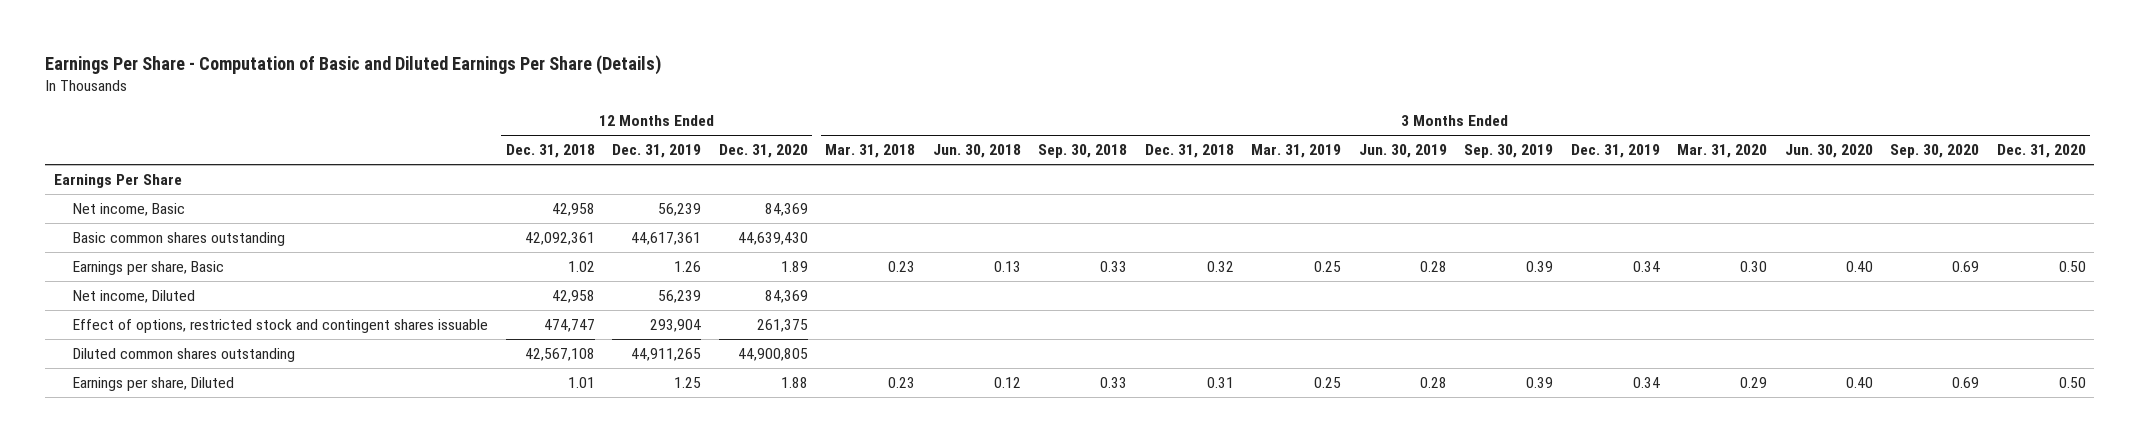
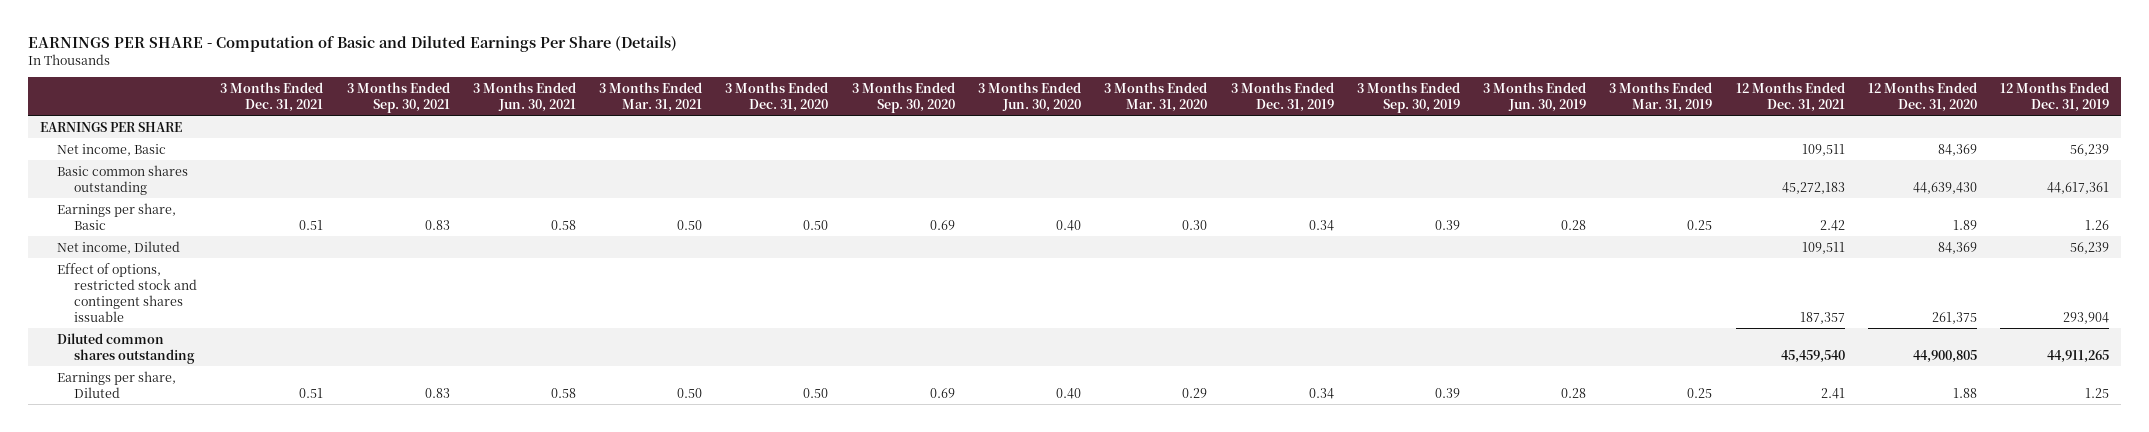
- Earnings Per Share - Computation of Basic and Diluted Earnings Per Share (Details)
+ EARNINGS PER SHARE - Computation of Basic and Diluted Earnings Per Share (Details)
- | 12 Months Ended Dec. 31, 2018 | 12 Months Ended Dec. 31, 2019 | 12 Months Ended Dec. 31, 2020 | 3 Months Ended Mar. 31, 2018 | 3 Months Ended Jun. 30, 2018 | 3 Months Ended Sep. 30, 2018 | 3 Months Ended Dec. 31, 2018 | 3 Months Ended Mar. 31, 2019 | 3 Months Ended Jun. 30, 2019 | 3 Months Ended Sep. 30, 2019 | 3 Months Ended Dec. 31, 2019 | 3 Months Ended Mar. 31, 2020 | 3 Months Ended Jun. 30, 2020 | 3 Months Ended Sep. 30, 2020 | 3 Months Ended Dec. 31, 2020
+ | 3 Months Ended Dec. 31, 2021 | 3 Months Ended Sep. 30, 2021 | 3 Months Ended Jun. 30, 2021 | 3 Months Ended Mar. 31, 2021 | 3 Months Ended Dec. 31, 2020 | 3 Months Ended Sep. 30, 2020 | 3 Months Ended Jun. 30, 2020 | 3 Months Ended Mar. 31, 2020 | 3 Months Ended Dec. 31, 2019 | 3 Months Ended Sep. 30, 2019 | 3 Months Ended Jun. 30, 2019 | 3 Months Ended Mar. 31, 2019 | 12 Months Ended Dec. 31, 2021 | 12 Months Ended Dec. 31, 2020 | 12 Months Ended Dec. 31, 2019
- Earnings Per Share
+ EARNINGS PER SHARE

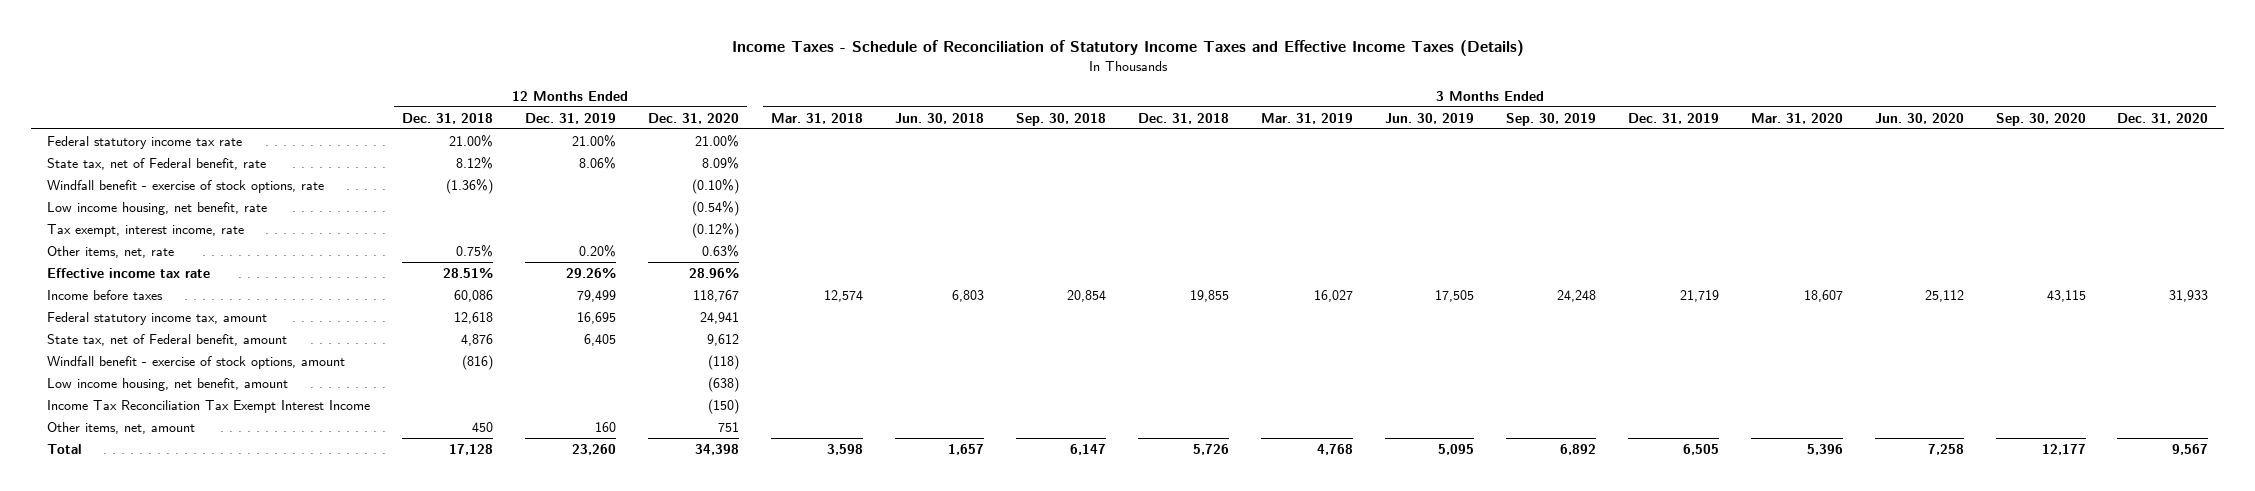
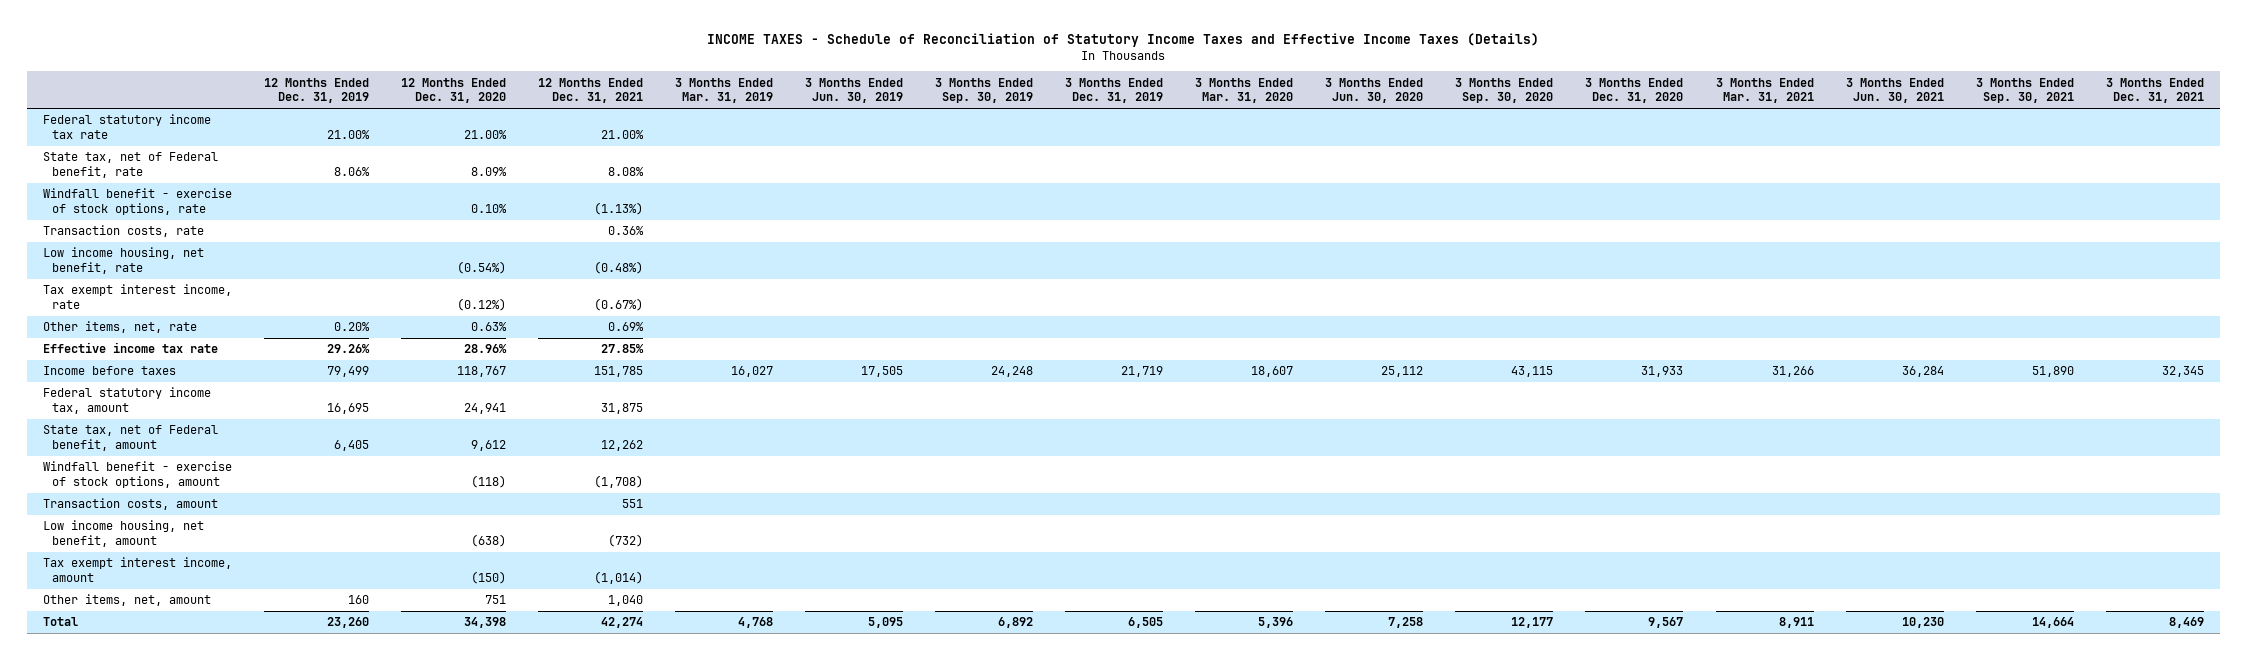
- Income Taxes - Schedule of Reconciliation of Statutory Income Taxes and Effective Income Taxes (Details)
+ INCOME TAXES - Schedule of Reconciliation of Statutory Income Taxes and Effective Income Taxes (Details)
- | 12 Months Ended Dec. 31, 2018 | 12 Months Ended Dec. 31, 2019 | 12 Months Ended Dec. 31, 2020 | 3 Months Ended Mar. 31, 2018 | 3 Months Ended Jun. 30, 2018 | 3 Months Ended Sep. 30, 2018 | 3 Months Ended Dec. 31, 2018 | 3 Months Ended Mar. 31, 2019 | 3 Months Ended Jun. 30, 2019 | 3 Months Ended Sep. 30, 2019 | 3 Months Ended Dec. 31, 2019 | 3 Months Ended Mar. 31, 2020 | 3 Months Ended Jun. 30, 2020 | 3 Months Ended Sep. 30, 2020 | 3 Months Ended Dec. 31, 2020
+ | 12 Months Ended Dec. 31, 2019 | 12 Months Ended Dec. 31, 2020 | 12 Months Ended Dec. 31, 2021 | 3 Months Ended Mar. 31, 2019 | 3 Months Ended Jun. 30, 2019 | 3 Months Ended Sep. 30, 2019 | 3 Months Ended Dec. 31, 2019 | 3 Months Ended Mar. 31, 2020 | 3 Months Ended Jun. 30, 2020 | 3 Months Ended Sep. 30, 2020 | 3 Months Ended Dec. 31, 2020 | 3 Months Ended Mar. 31, 2021 | 3 Months Ended Jun. 30, 2021 | 3 Months Ended Sep. 30, 2021 | 3 Months Ended Dec. 31, 2021
- Windfall benefit - exercise of stock options, rate | (1.36%) | | (0.10%) | | | | | | | | | | | |
+ Windfall benefit - exercise of stock options, rate | | 0.10% | (1.13%) | | | | | | | | | | | |
+ Transaction costs, rate | | | 0.36% | | | | | | | | | | | |
- Tax exempt, interest income, rate | | | (0.12%) | | | | | | | | | | | |
+ Tax exempt interest income, rate | | (0.12%) | (0.67%) | | | | | | | | | | | |
+ Transaction costs, amount | | | 551 | | | | | | | | | | | |
- Income Tax Reconciliation Tax Exempt Interest Income | | | (150) | | | | | | | | | | | |
+ Tax exempt interest income, amount | | (150) | (1,014) | | | | | | | | | | | |

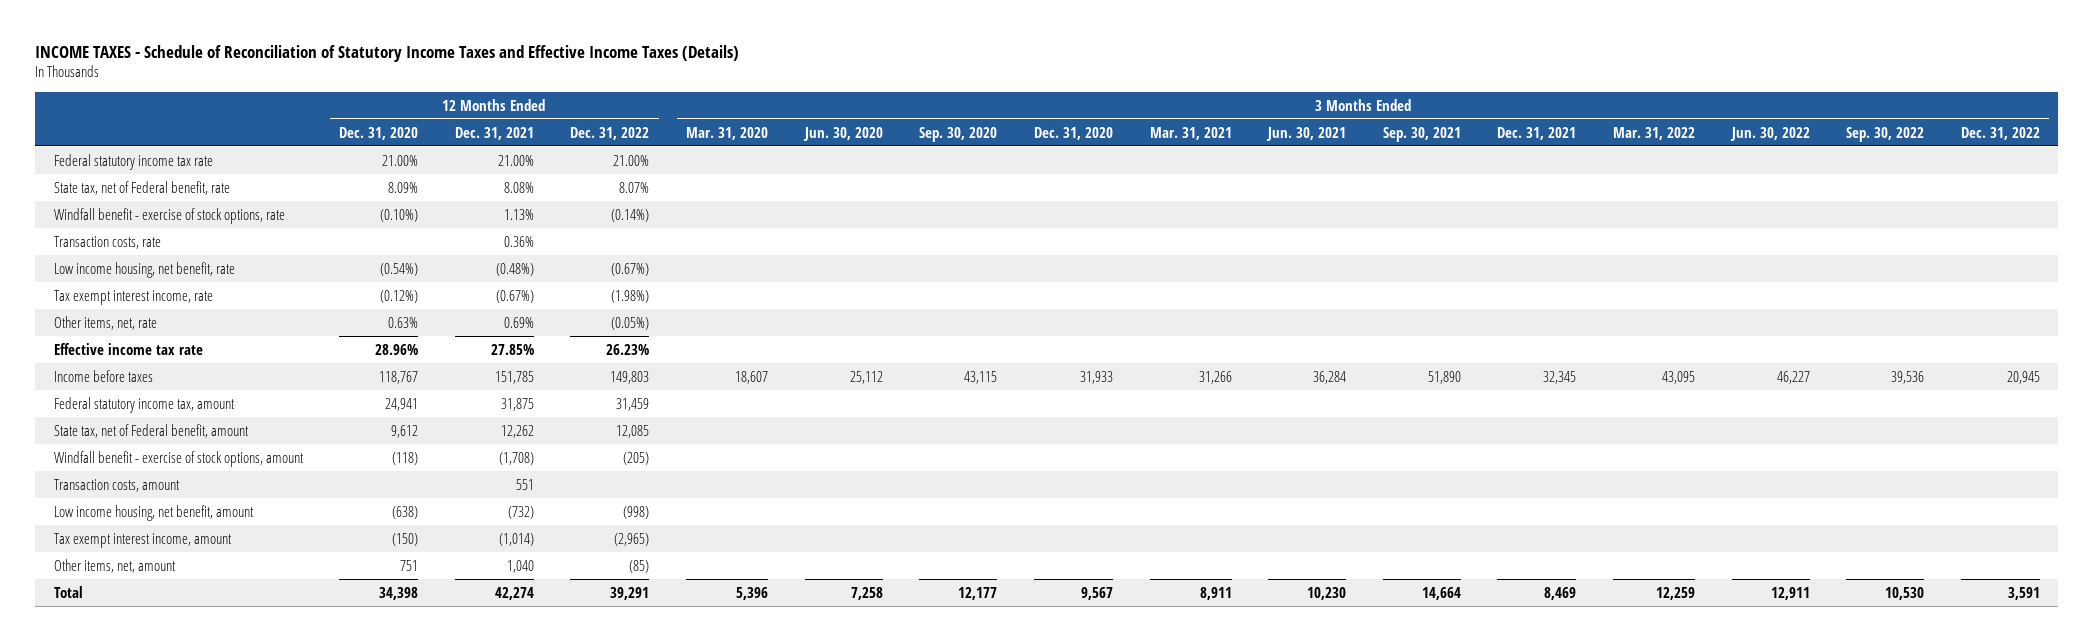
- | 12 Months Ended Dec. 31, 2019 | 12 Months Ended Dec. 31, 2020 | 12 Months Ended Dec. 31, 2021 | 3 Months Ended Mar. 31, 2019 | 3 Months Ended Jun. 30, 2019 | 3 Months Ended Sep. 30, 2019 | 3 Months Ended Dec. 31, 2019 | 3 Months Ended Mar. 31, 2020 | 3 Months Ended Jun. 30, 2020 | 3 Months Ended Sep. 30, 2020 | 3 Months Ended Dec. 31, 2020 | 3 Months Ended Mar. 31, 2021 | 3 Months Ended Jun. 30, 2021 | 3 Months Ended Sep. 30, 2021 | 3 Months Ended Dec. 31, 2021
+ | 12 Months Ended Dec. 31, 2020 | 12 Months Ended Dec. 31, 2021 | 12 Months Ended Dec. 31, 2022 | 3 Months Ended Mar. 31, 2020 | 3 Months Ended Jun. 30, 2020 | 3 Months Ended Sep. 30, 2020 | 3 Months Ended Dec. 31, 2020 | 3 Months Ended Mar. 31, 2021 | 3 Months Ended Jun. 30, 2021 | 3 Months Ended Sep. 30, 2021 | 3 Months Ended Dec. 31, 2021 | 3 Months Ended Mar. 31, 2022 | 3 Months Ended Jun. 30, 2022 | 3 Months Ended Sep. 30, 2022 | 3 Months Ended Dec. 31, 2022
- Windfall benefit - exercise of stock options, rate | | 0.10% | (1.13%) | | | | | | | | | | | |
+ Windfall benefit - exercise of stock options, rate | (0.10%) | 1.13% | (0.14%) | | | | | | | | | | | |

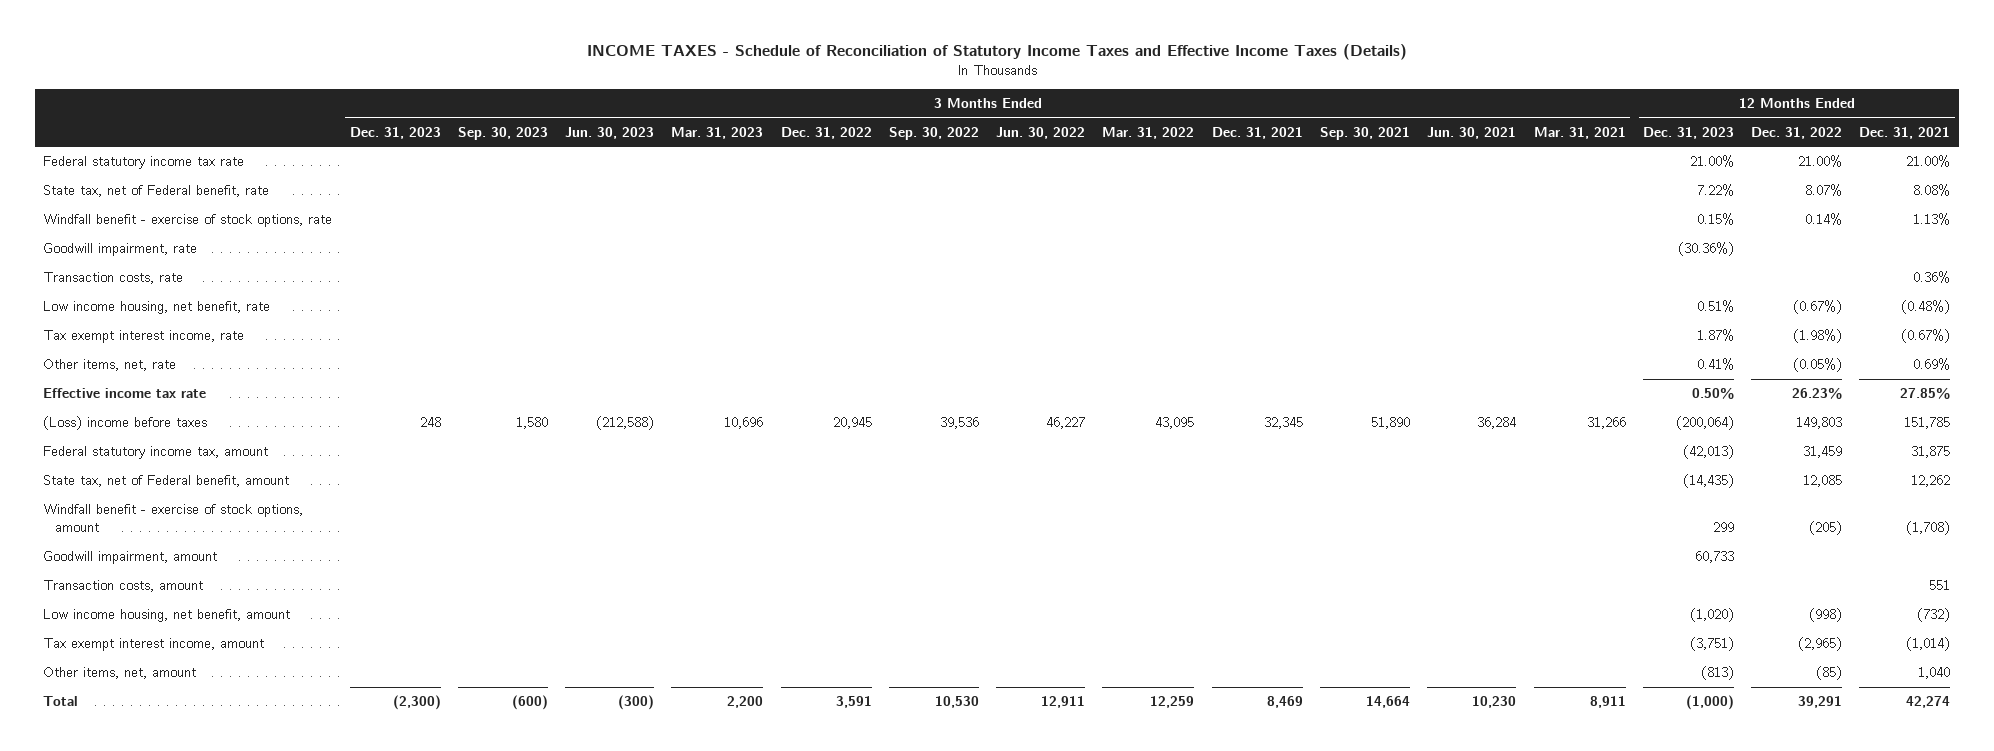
- | 12 Months Ended Dec. 31, 2020 | 12 Months Ended Dec. 31, 2021 | 12 Months Ended Dec. 31, 2022 | 3 Months Ended Mar. 31, 2020 | 3 Months Ended Jun. 30, 2020 | 3 Months Ended Sep. 30, 2020 | 3 Months Ended Dec. 31, 2020 | 3 Months Ended Mar. 31, 2021 | 3 Months Ended Jun. 30, 2021 | 3 Months Ended Sep. 30, 2021 | 3 Months Ended Dec. 31, 2021 | 3 Months Ended Mar. 31, 2022 | 3 Months Ended Jun. 30, 2022 | 3 Months Ended Sep. 30, 2022 | 3 Months Ended Dec. 31, 2022
+ | 3 Months Ended Dec. 31, 2023 | 3 Months Ended Sep. 30, 2023 | 3 Months Ended Jun. 30, 2023 | 3 Months Ended Mar. 31, 2023 | 3 Months Ended Dec. 31, 2022 | 3 Months Ended Sep. 30, 2022 | 3 Months Ended Jun. 30, 2022 | 3 Months Ended Mar. 31, 2022 | 3 Months Ended Dec. 31, 2021 | 3 Months Ended Sep. 30, 2021 | 3 Months Ended Jun. 30, 2021 | 3 Months Ended Mar. 31, 2021 | 12 Months Ended Dec. 31, 2023 | 12 Months Ended Dec. 31, 2022 | 12 Months Ended Dec. 31, 2021
- Windfall benefit - exercise of stock options, rate | (0.10%) | 1.13% | (0.14%) | | | | | | | | | | | |
+ Windfall benefit - exercise of stock options, rate | | | | | | | | | | | | | 0.15% | 0.14% | 1.13%
+ Goodwill impairment, rate | | | | | | | | | | | | | (30.36%) | |
- Income before taxes | 118,767 | 151,785 | 149,803 | 18,607 | 25,112 | 43,115 | 31,933 | 31,266 | 36,284 | 51,890 | 32,345 | 43,095 | 46,227 | 39,536 | 20,945
+ (Loss) income before taxes | 248 | 1,580 | (212,588) | 10,696 | 20,945 | 39,536 | 46,227 | 43,095 | 32,345 | 51,890 | 36,284 | 31,266 | (200,064) | 149,803 | 151,785
+ Goodwill impairment, amount | | | | | | | | | | | | | 60,733 | |

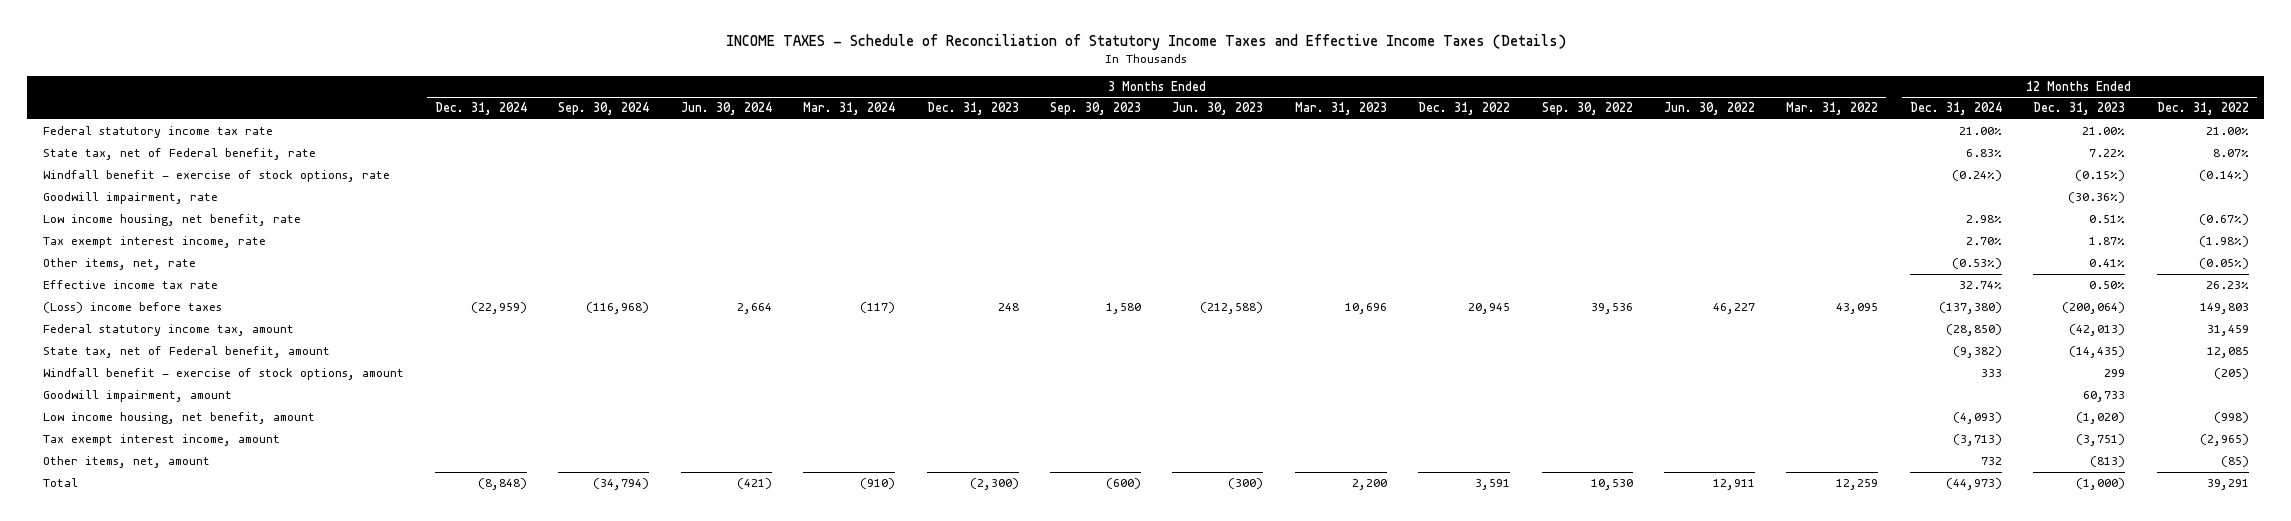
- | 3 Months Ended Dec. 31, 2023 | 3 Months Ended Sep. 30, 2023 | 3 Months Ended Jun. 30, 2023 | 3 Months Ended Mar. 31, 2023 | 3 Months Ended Dec. 31, 2022 | 3 Months Ended Sep. 30, 2022 | 3 Months Ended Jun. 30, 2022 | 3 Months Ended Mar. 31, 2022 | 3 Months Ended Dec. 31, 2021 | 3 Months Ended Sep. 30, 2021 | 3 Months Ended Jun. 30, 2021 | 3 Months Ended Mar. 31, 2021 | 12 Months Ended Dec. 31, 2023 | 12 Months Ended Dec. 31, 2022 | 12 Months Ended Dec. 31, 2021
+ | 3 Months Ended Dec. 31, 2024 | 3 Months Ended Sep. 30, 2024 | 3 Months Ended Jun. 30, 2024 | 3 Months Ended Mar. 31, 2024 | 3 Months Ended Dec. 31, 2023 | 3 Months Ended Sep. 30, 2023 | 3 Months Ended Jun. 30, 2023 | 3 Months Ended Mar. 31, 2023 | 3 Months Ended Dec. 31, 2022 | 3 Months Ended Sep. 30, 2022 | 3 Months Ended Jun. 30, 2022 | 3 Months Ended Mar. 31, 2022 | 12 Months Ended Dec. 31, 2024 | 12 Months Ended Dec. 31, 2023 | 12 Months Ended Dec. 31, 2022
- Windfall benefit - exercise of stock options, rate | | | | | | | | | | | | | 0.15% | 0.14% | 1.13%
+ Windfall benefit - exercise of stock options, rate | | | | | | | | | | | | | (0.24%) | (0.15%) | (0.14%)
- Transaction costs, rate | | | | | | | | | | | | | | | 0.36%
- Transaction costs, amount | | | | | | | | | | | | | | | 551

